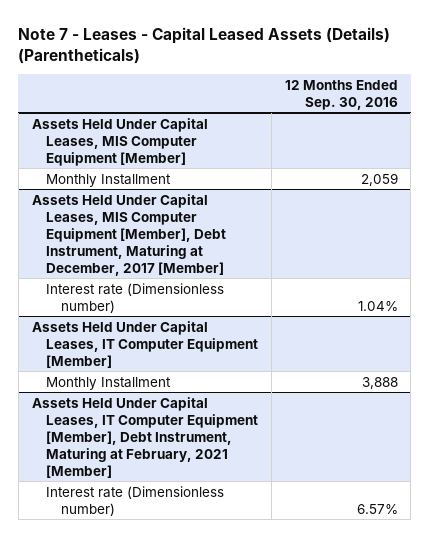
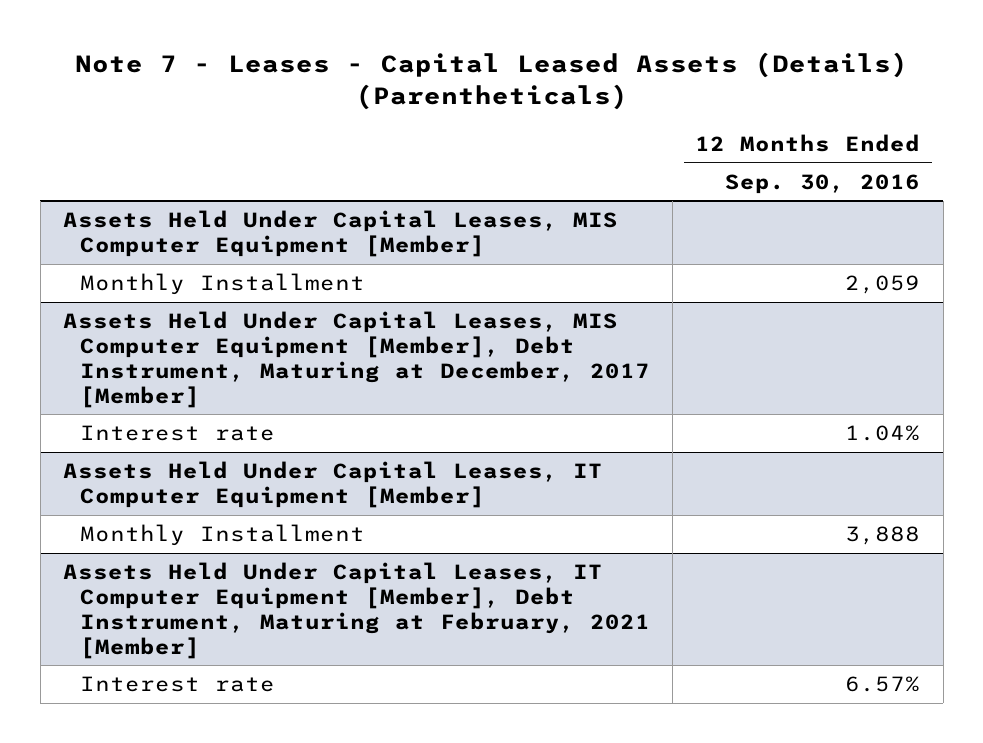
@ Assets Held Under Capital Leases, MIS Computer Equipment [Member], Debt Instrument, Maturing at December, 2017 [Member]
- Interest rate (Dimensionless number) | 1.04%
+ Interest rate | 1.04%
@ Assets Held Under Capital Leases, IT Computer Equipment [Member], Debt Instrument, Maturing at February, 2021 [Member]
- Interest rate (Dimensionless number) | 6.57%
+ Interest rate | 6.57%

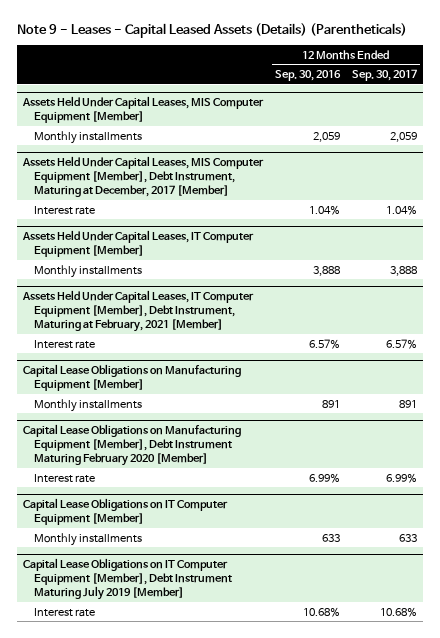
- Note 7 - Leases - Capital Leased Assets (Details) (Parentheticals)
+ Note 9 - Leases - Capital Leased Assets (Details) (Parentheticals)
- | 12 Months Ended Sep. 30, 2016
+ | 12 Months Ended Sep. 30, 2016 | 12 Months Ended Sep. 30, 2017
@ Assets Held Under Capital Leases, MIS Computer Equipment [Member]
- Monthly Installment | 2,059
+ Monthly installments | 2,059 | 2,059
@ Assets Held Under Capital Leases, IT Computer Equipment [Member]
- Monthly Installment | 3,888
+ Monthly installments | 3,888 | 3,888
+ Capital Lease Obligations on Manufacturing Equipment [Member]
+ Monthly installments | 891 | 891
+ Capital Lease Obligations on Manufacturing Equipment [Member], Debt Instrument Maturing February 2020 [Member]
+ Interest rate | 6.99% | 6.99%
+ Capital Lease Obligations on IT Computer Equipment [Member]
+ Monthly installments | 633 | 633
+ Capital Lease Obligations on IT Computer Equipment [Member], Debt Instrument Maturing July 2019 [Member]
+ Interest rate | 10.68% | 10.68%

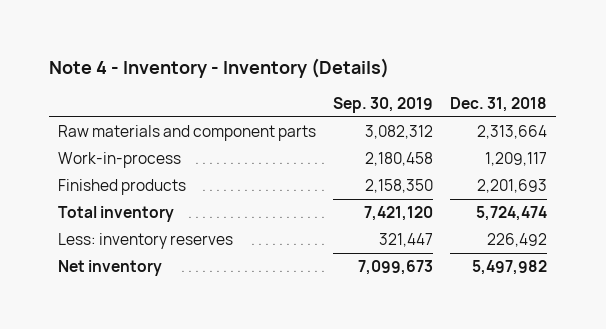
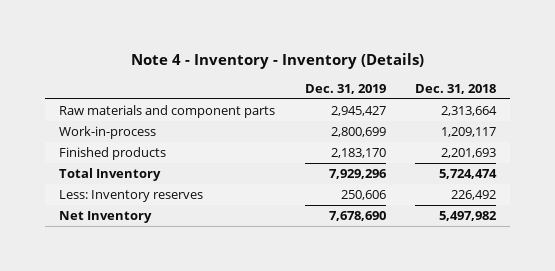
- | Sep. 30, 2019 | Dec. 31, 2018
+ | Dec. 31, 2019 | Dec. 31, 2018
- Total inventory | 7,421,120 | 5,724,474
- Less: inventory reserves | 321,447 | 226,492
- Net inventory | 7,099,673 | 5,497,982
+ Total Inventory | 7,929,296 | 5,724,474
+ Less: Inventory reserves | 250,606 | 226,492
+ Net Inventory | 7,678,690 | 5,497,982

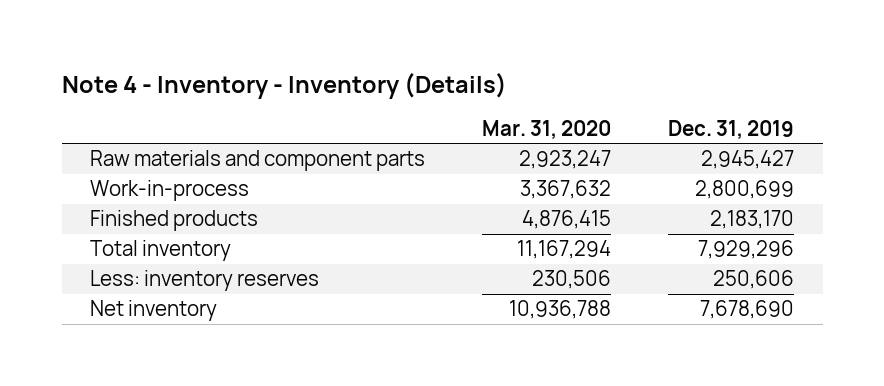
- | Dec. 31, 2019 | Dec. 31, 2018
+ | Mar. 31, 2020 | Dec. 31, 2019
- Total Inventory | 7,929,296 | 5,724,474
- Less: Inventory reserves | 250,606 | 226,492
- Net Inventory | 7,678,690 | 5,497,982
+ Total inventory | 11,167,294 | 7,929,296
+ Less: inventory reserves | 230,506 | 250,606
+ Net inventory | 10,936,788 | 7,678,690

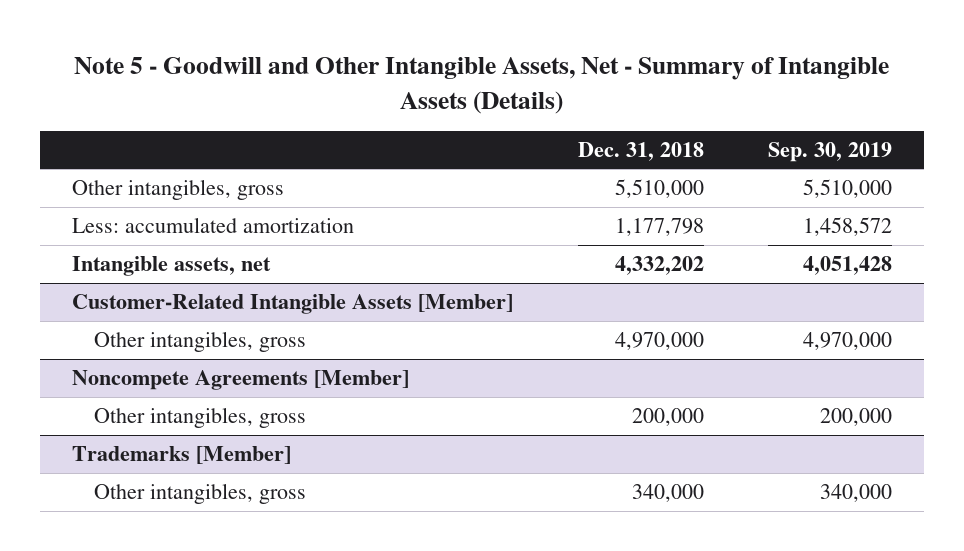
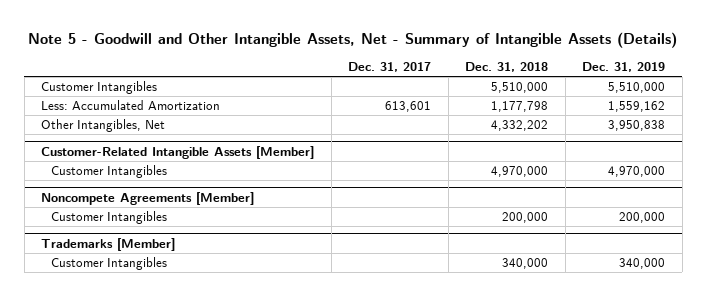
- | Dec. 31, 2018 | Sep. 30, 2019
+ | Dec. 31, 2017 | Dec. 31, 2018 | Dec. 31, 2019
- Other intangibles, gross | 5,510,000 | 5,510,000
- Less: accumulated amortization | 1,177,798 | 1,458,572
- Intangible assets, net | 4,332,202 | 4,051,428
+ Customer Intangibles | | 5,510,000 | 5,510,000
+ Less: Accumulated Amortization | 613,601 | 1,177,798 | 1,559,162
+ Other Intangibles, Net | | 4,332,202 | 3,950,838
@ Customer-Related Intangible Assets [Member]
- Other intangibles, gross | 4,970,000 | 4,970,000
+ Customer Intangibles | | 4,970,000 | 4,970,000
@ Noncompete Agreements [Member]
- Other intangibles, gross | 200,000 | 200,000
+ Customer Intangibles | | 200,000 | 200,000
@ Trademarks [Member]
- Other intangibles, gross | 340,000 | 340,000
+ Customer Intangibles | | 340,000 | 340,000

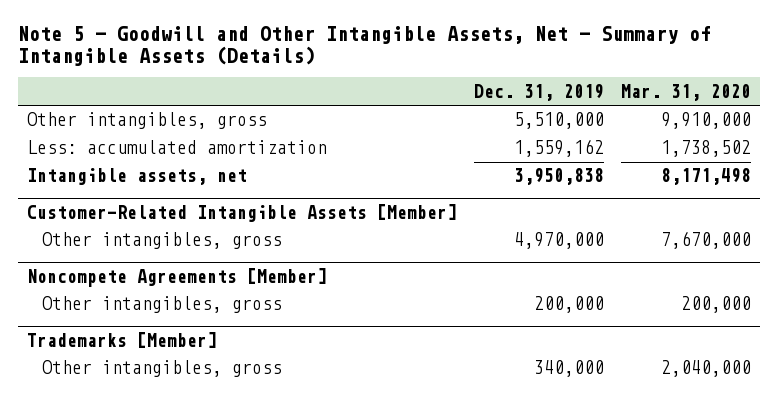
- | Dec. 31, 2017 | Dec. 31, 2018 | Dec. 31, 2019
+ | Dec. 31, 2019 | Mar. 31, 2020
- Customer Intangibles | | 5,510,000 | 5,510,000
- Less: Accumulated Amortization | 613,601 | 1,177,798 | 1,559,162
- Other Intangibles, Net | | 4,332,202 | 3,950,838
+ Other intangibles, gross | 5,510,000 | 9,910,000
+ Less: accumulated amortization | 1,559,162 | 1,738,502
+ Intangible assets, net | 3,950,838 | 8,171,498
@ Customer-Related Intangible Assets [Member]
- Customer Intangibles | | 4,970,000 | 4,970,000
+ Other intangibles, gross | 4,970,000 | 7,670,000
@ Noncompete Agreements [Member]
- Customer Intangibles | | 200,000 | 200,000
+ Other intangibles, gross | 200,000 | 200,000
@ Trademarks [Member]
- Customer Intangibles | | 340,000 | 340,000
+ Other intangibles, gross | 340,000 | 2,040,000

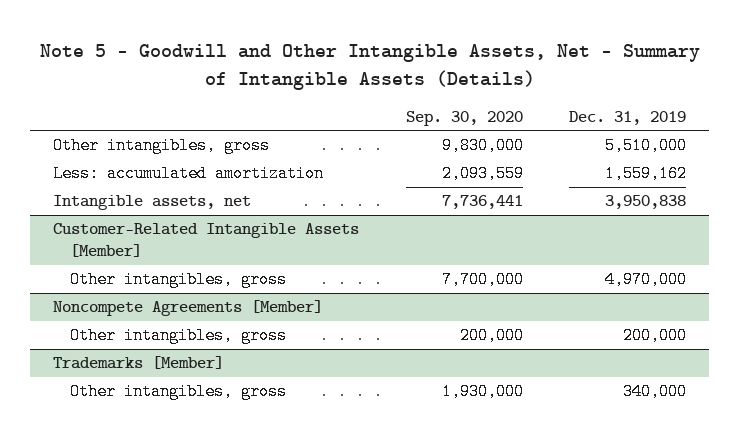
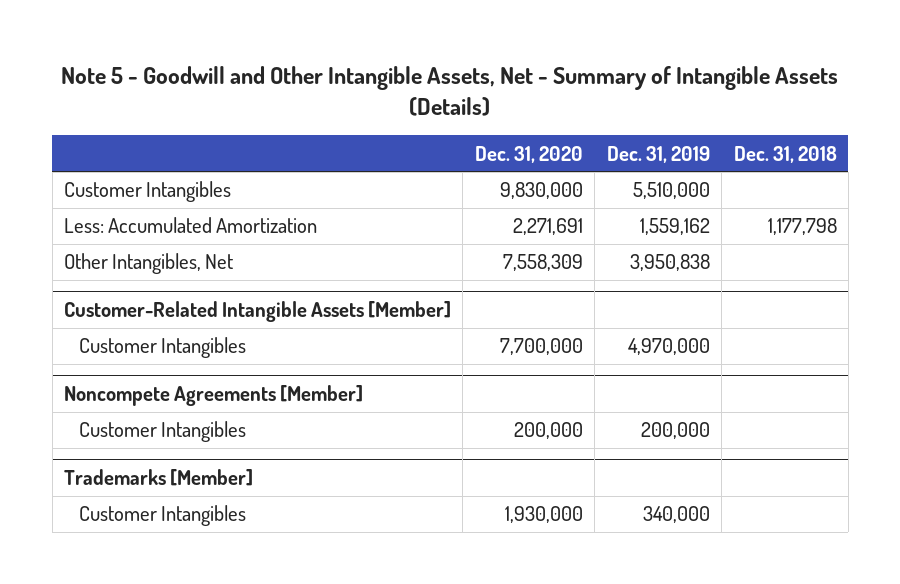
- | Sep. 30, 2020 | Dec. 31, 2019
+ | Dec. 31, 2020 | Dec. 31, 2019 | Dec. 31, 2018
- Other intangibles, gross | 9,830,000 | 5,510,000
- Less: accumulated amortization | 2,093,559 | 1,559,162
- Intangible assets, net | 7,736,441 | 3,950,838
+ Customer Intangibles | 9,830,000 | 5,510,000 |
+ Less: Accumulated Amortization | 2,271,691 | 1,559,162 | 1,177,798
+ Other Intangibles, Net | 7,558,309 | 3,950,838 |
@ Customer-Related Intangible Assets [Member]
- Other intangibles, gross | 7,700,000 | 4,970,000
+ Customer Intangibles | 7,700,000 | 4,970,000 |
@ Noncompete Agreements [Member]
- Other intangibles, gross | 200,000 | 200,000
+ Customer Intangibles | 200,000 | 200,000 |
@ Trademarks [Member]
- Other intangibles, gross | 1,930,000 | 340,000
+ Customer Intangibles | 1,930,000 | 340,000 |

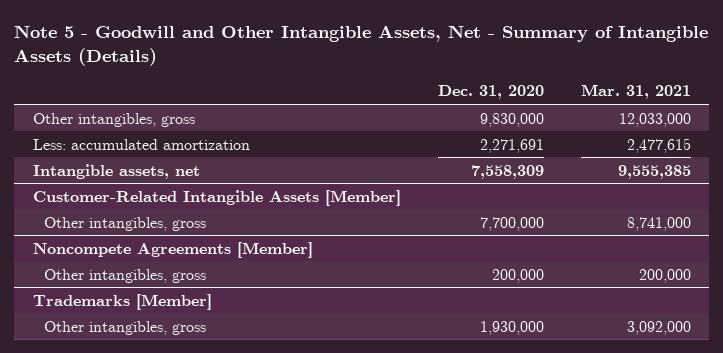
- | Dec. 31, 2020 | Dec. 31, 2019 | Dec. 31, 2018
+ | Dec. 31, 2020 | Mar. 31, 2021
- Customer Intangibles | 9,830,000 | 5,510,000 |
- Less: Accumulated Amortization | 2,271,691 | 1,559,162 | 1,177,798
- Other Intangibles, Net | 7,558,309 | 3,950,838 |
+ Other intangibles, gross | 9,830,000 | 12,033,000
+ Less: accumulated amortization | 2,271,691 | 2,477,615
+ Intangible assets, net | 7,558,309 | 9,555,385
@ Customer-Related Intangible Assets [Member]
- Customer Intangibles | 7,700,000 | 4,970,000 |
+ Other intangibles, gross | 7,700,000 | 8,741,000
@ Noncompete Agreements [Member]
- Customer Intangibles | 200,000 | 200,000 |
+ Other intangibles, gross | 200,000 | 200,000
@ Trademarks [Member]
- Customer Intangibles | 1,930,000 | 340,000 |
+ Other intangibles, gross | 1,930,000 | 3,092,000

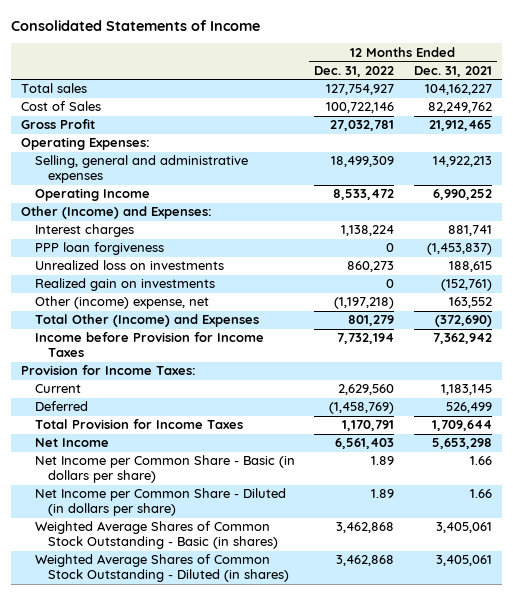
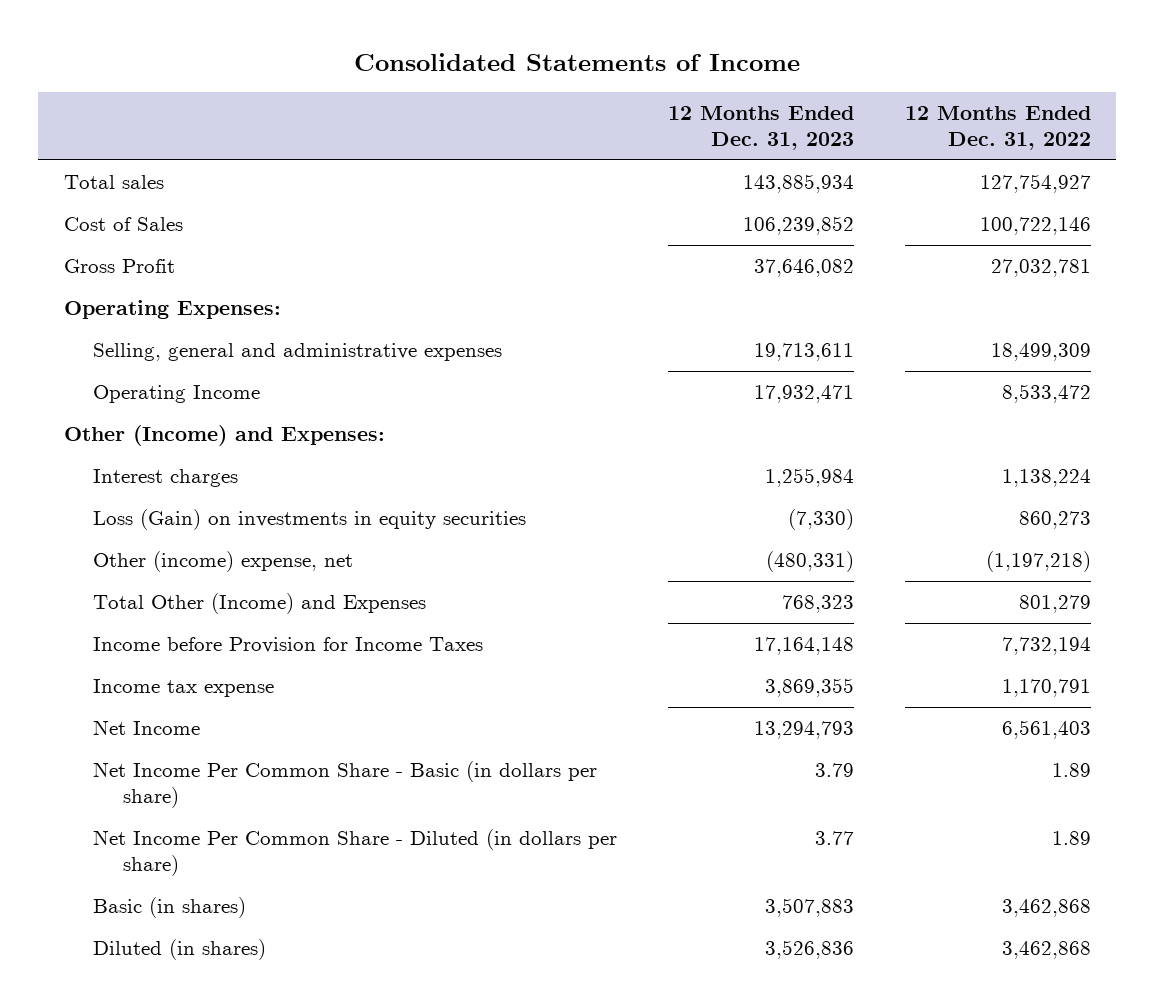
- | 12 Months Ended Dec. 31, 2022 | 12 Months Ended Dec. 31, 2021
+ | 12 Months Ended Dec. 31, 2023 | 12 Months Ended Dec. 31, 2022
- PPP loan forgiveness | 0 | (1,453,837)
- Unrealized loss on investments | 860,273 | 188,615
- Realized gain on investments | 0 | (152,761)
+ Loss (Gain) on investments in equity securities | (7,330) | 860,273
- Provision for Income Taxes:
- Current | 2,629,560 | 1,183,145
- Deferred | (1,458,769) | 526,499
- Total Provision for Income Taxes | 1,170,791 | 1,709,644
+ Income tax expense | 3,869,355 | 1,170,791
- Net Income per Common Share - Basic (in dollars per share) | 1.89 | 1.66
- Net Income per Common Share - Diluted (in dollars per share) | 1.89 | 1.66
- Weighted Average Shares of Common Stock Outstanding - Basic (in shares) | 3,462,868 | 3,405,061
- Weighted Average Shares of Common Stock Outstanding - Diluted (in shares) | 3,462,868 | 3,405,061
+ Net Income Per Common Share - Basic (in dollars per share) | 3.79 | 1.89
+ Net Income Per Common Share - Diluted (in dollars per share) | 3.77 | 1.89
+ Basic (in shares) | 3,507,883 | 3,462,868
+ Diluted (in shares) | 3,526,836 | 3,462,868

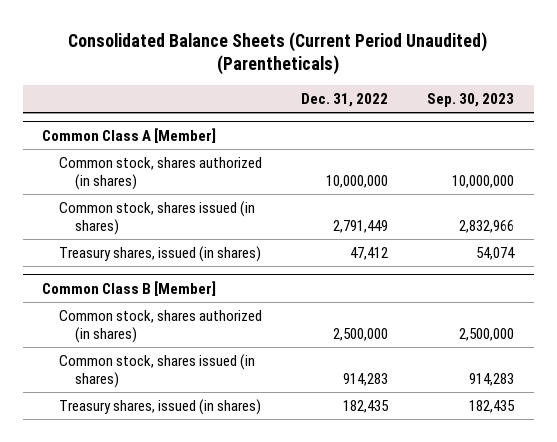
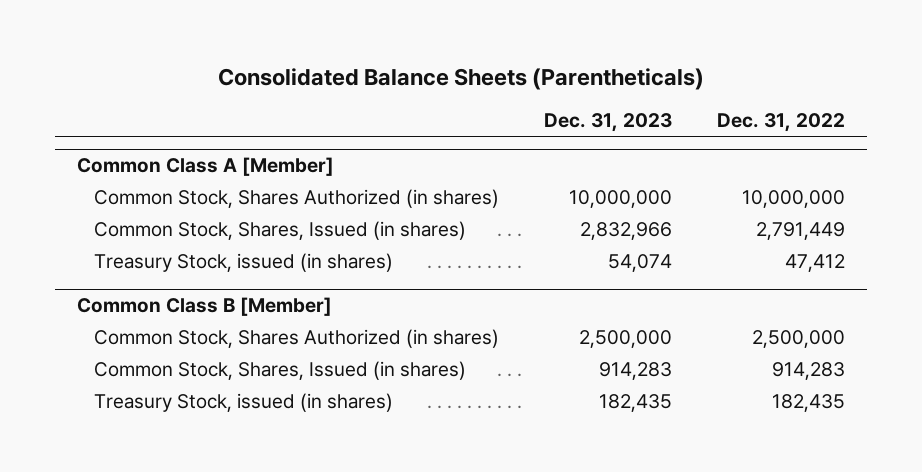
- Consolidated Balance Sheets (Current Period Unaudited) (Parentheticals)
+ Consolidated Balance Sheets (Parentheticals)
- | Dec. 31, 2022 | Sep. 30, 2023
+ | Dec. 31, 2023 | Dec. 31, 2022
@ Common Class A [Member]
- Common stock, shares authorized (in shares) | 10,000,000 | 10,000,000
- Common stock, shares issued (in shares) | 2,791,449 | 2,832,966
- Treasury shares, issued (in shares) | 47,412 | 54,074
+ Common Stock, Shares Authorized (in shares) | 10,000,000 | 10,000,000
+ Common Stock, Shares, Issued (in shares) | 2,832,966 | 2,791,449
+ Treasury Stock, issued (in shares) | 54,074 | 47,412
@ Common Class B [Member]
- Common stock, shares authorized (in shares) | 2,500,000 | 2,500,000
- Common stock, shares issued (in shares) | 914,283 | 914,283
- Treasury shares, issued (in shares) | 182,435 | 182,435
+ Common Stock, Shares Authorized (in shares) | 2,500,000 | 2,500,000
+ Common Stock, Shares, Issued (in shares) | 914,283 | 914,283
+ Treasury Stock, issued (in shares) | 182,435 | 182,435

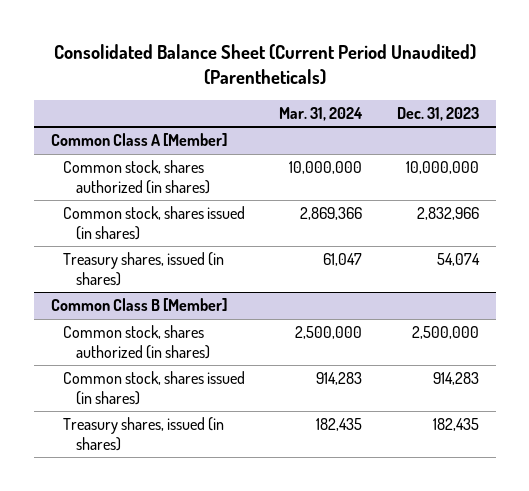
- Consolidated Balance Sheets (Parentheticals)
+ Consolidated Balance Sheet (Current Period Unaudited) (Parentheticals)
- | Dec. 31, 2023 | Dec. 31, 2022
+ | Mar. 31, 2024 | Dec. 31, 2023
@ Common Class A [Member]
- Common Stock, Shares Authorized (in shares) | 10,000,000 | 10,000,000
- Common Stock, Shares, Issued (in shares) | 2,832,966 | 2,791,449
- Treasury Stock, issued (in shares) | 54,074 | 47,412
+ Common stock, shares authorized (in shares) | 10,000,000 | 10,000,000
+ Common stock, shares issued (in shares) | 2,869,366 | 2,832,966
+ Treasury shares, issued (in shares) | 61,047 | 54,074
@ Common Class B [Member]
- Common Stock, Shares Authorized (in shares) | 2,500,000 | 2,500,000
- Common Stock, Shares, Issued (in shares) | 914,283 | 914,283
- Treasury Stock, issued (in shares) | 182,435 | 182,435
+ Common stock, shares authorized (in shares) | 2,500,000 | 2,500,000
+ Common stock, shares issued (in shares) | 914,283 | 914,283
+ Treasury shares, issued (in shares) | 182,435 | 182,435

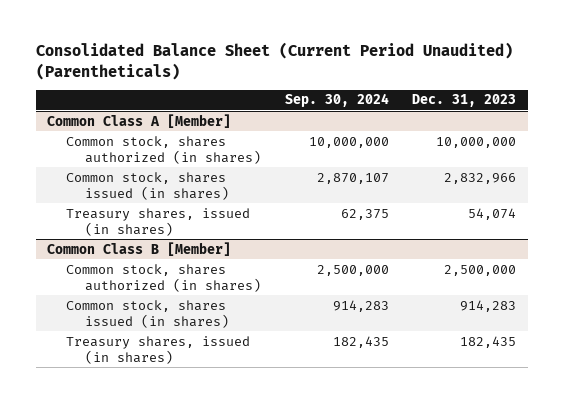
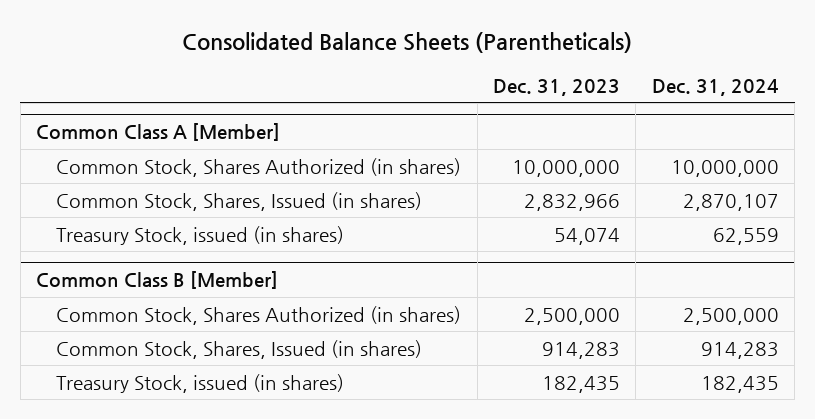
- Consolidated Balance Sheet (Current Period Unaudited) (Parentheticals)
+ Consolidated Balance Sheets (Parentheticals)
- | Sep. 30, 2024 | Dec. 31, 2023
+ | Dec. 31, 2023 | Dec. 31, 2024
@ Common Class A [Member]
- Common stock, shares authorized (in shares) | 10,000,000 | 10,000,000
- Common stock, shares issued (in shares) | 2,870,107 | 2,832,966
- Treasury shares, issued (in shares) | 62,375 | 54,074
+ Common Stock, Shares Authorized (in shares) | 10,000,000 | 10,000,000
+ Common Stock, Shares, Issued (in shares) | 2,832,966 | 2,870,107
+ Treasury Stock, issued (in shares) | 54,074 | 62,559
@ Common Class B [Member]
- Common stock, shares authorized (in shares) | 2,500,000 | 2,500,000
- Common stock, shares issued (in shares) | 914,283 | 914,283
- Treasury shares, issued (in shares) | 182,435 | 182,435
+ Common Stock, Shares Authorized (in shares) | 2,500,000 | 2,500,000
+ Common Stock, Shares, Issued (in shares) | 914,283 | 914,283
+ Treasury Stock, issued (in shares) | 182,435 | 182,435

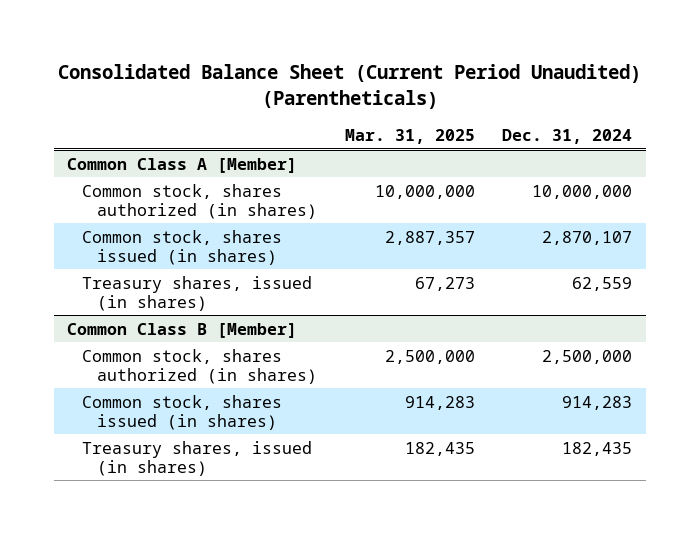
- Consolidated Balance Sheets (Parentheticals)
+ Consolidated Balance Sheet (Current Period Unaudited) (Parentheticals)
- | Dec. 31, 2023 | Dec. 31, 2024
+ | Mar. 31, 2025 | Dec. 31, 2024
@ Common Class A [Member]
- Common Stock, Shares Authorized (in shares) | 10,000,000 | 10,000,000
- Common Stock, Shares, Issued (in shares) | 2,832,966 | 2,870,107
- Treasury Stock, issued (in shares) | 54,074 | 62,559
+ Common stock, shares authorized (in shares) | 10,000,000 | 10,000,000
+ Common stock, shares issued (in shares) | 2,887,357 | 2,870,107
+ Treasury shares, issued (in shares) | 67,273 | 62,559
@ Common Class B [Member]
- Common Stock, Shares Authorized (in shares) | 2,500,000 | 2,500,000
- Common Stock, Shares, Issued (in shares) | 914,283 | 914,283
- Treasury Stock, issued (in shares) | 182,435 | 182,435
+ Common stock, shares authorized (in shares) | 2,500,000 | 2,500,000
+ Common stock, shares issued (in shares) | 914,283 | 914,283
+ Treasury shares, issued (in shares) | 182,435 | 182,435

